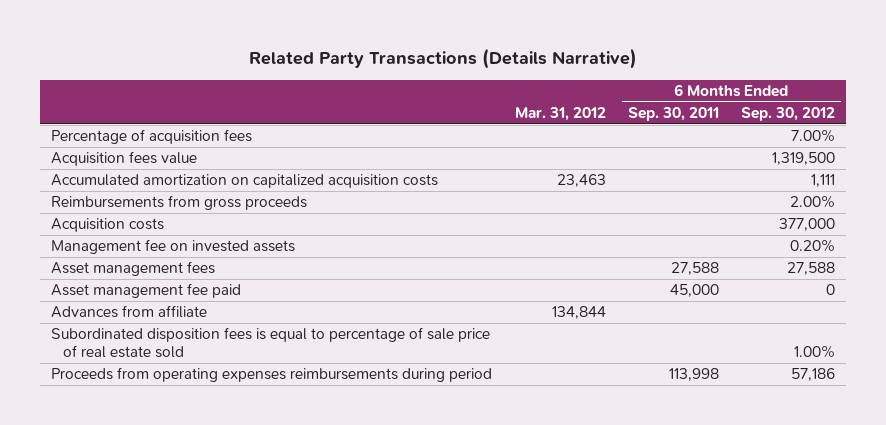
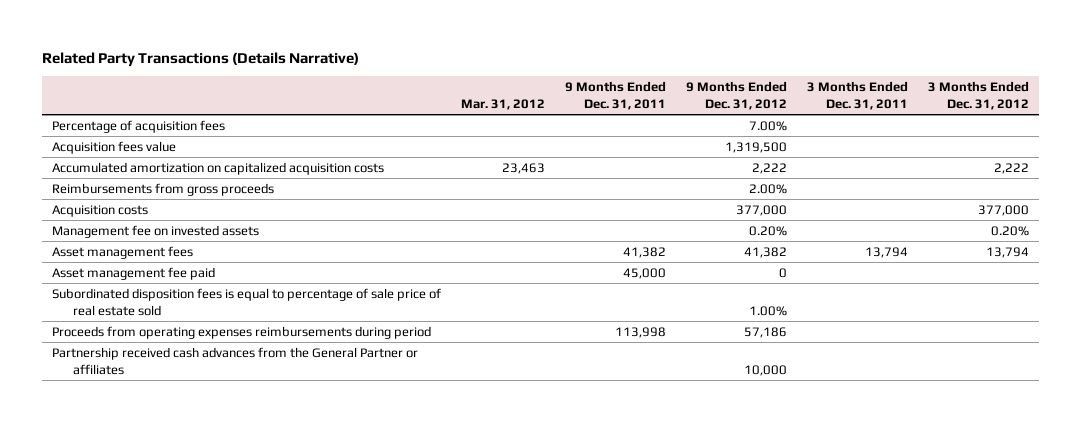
- | Mar. 31, 2012 | 6 Months Ended Sep. 30, 2011 | 6 Months Ended Sep. 30, 2012
+ | Mar. 31, 2012 | 9 Months Ended Dec. 31, 2011 | 9 Months Ended Dec. 31, 2012 | 3 Months Ended Dec. 31, 2011 | 3 Months Ended Dec. 31, 2012
- Advances from affiliate | 134,844 | |
+ Partnership received cash advances from the General Partner or affiliates | | | 10,000 | |

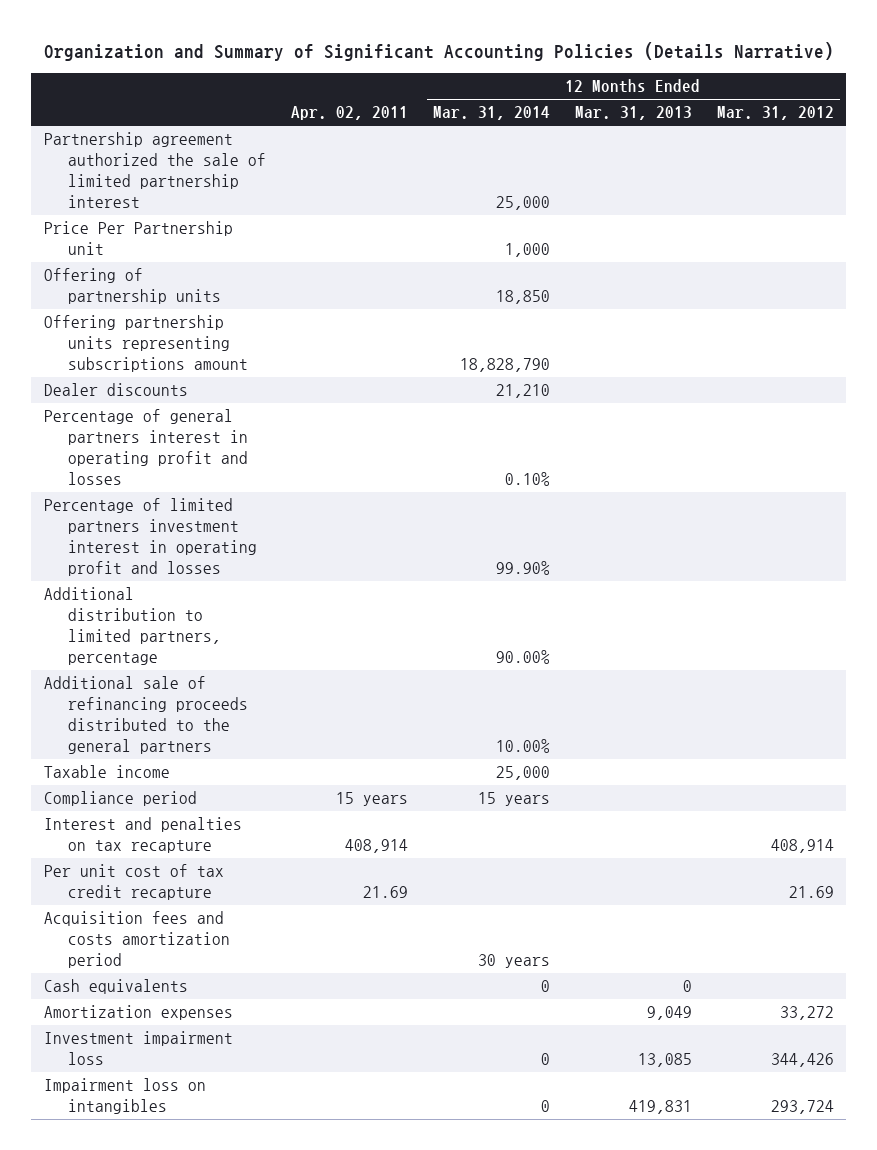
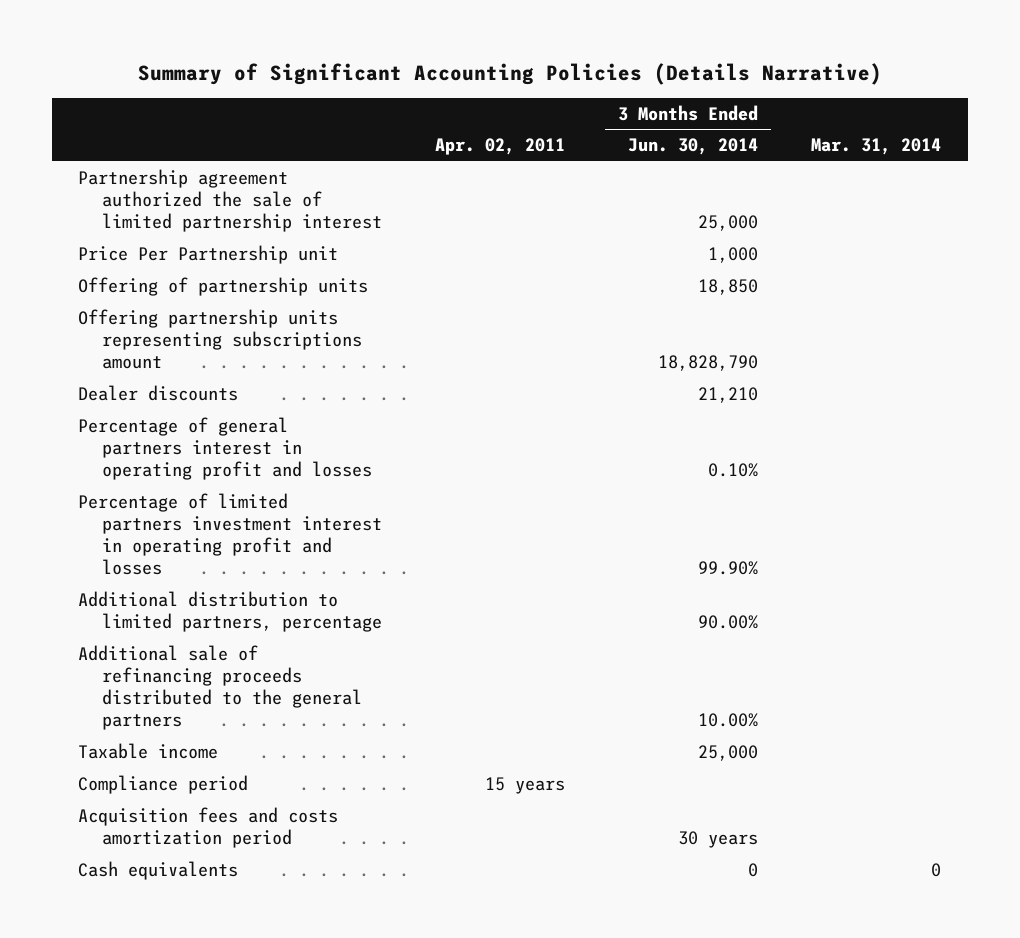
- Organization and Summary of Significant Accounting Policies (Details Narrative)
+ Summary of Significant Accounting Policies (Details Narrative)
- | Apr. 02, 2011 | 12 Months Ended Mar. 31, 2014 | 12 Months Ended Mar. 31, 2013 | 12 Months Ended Mar. 31, 2012
+ | Apr. 02, 2011 | 3 Months Ended Jun. 30, 2014 | Mar. 31, 2014
- Interest and penalties on tax recapture | 408,914 | | | 408,914
- Per unit cost of tax credit recapture | 21.69 | | | 21.69
- Amortization expenses | | | 9,049 | 33,272
- Investment impairment loss | | 0 | 13,085 | 344,426
- Impairment loss on intangibles | | 0 | 419,831 | 293,724

